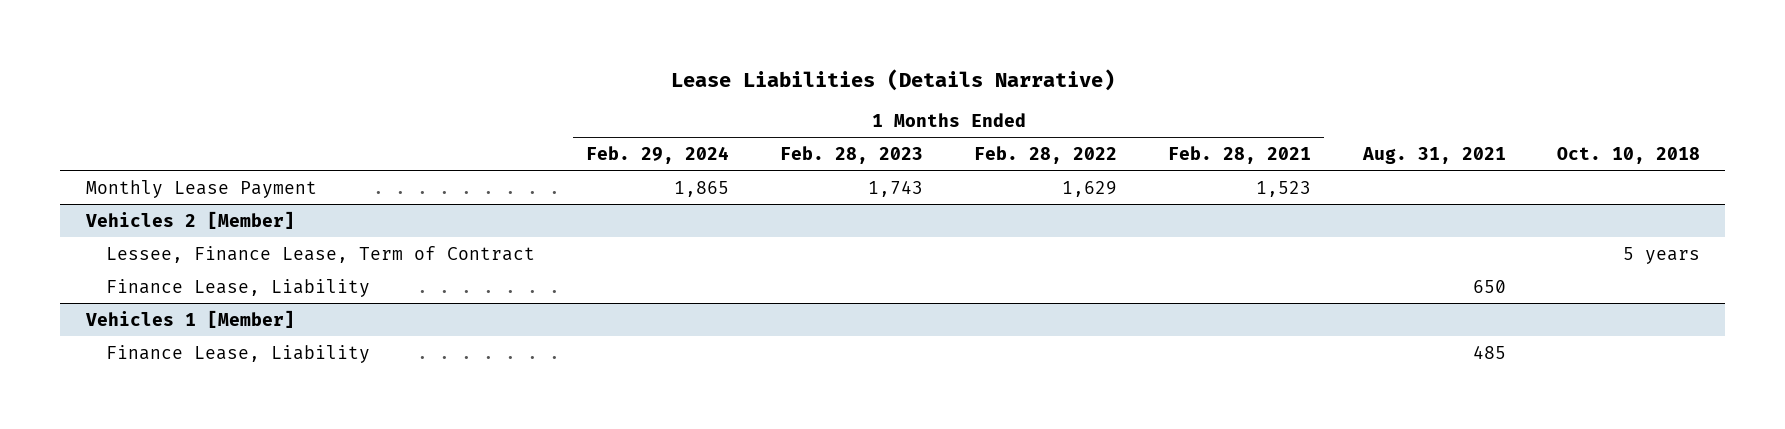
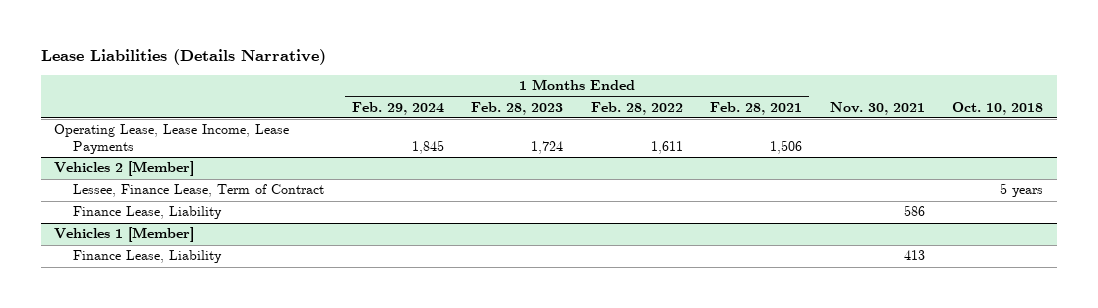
- | 1 Months Ended Feb. 29, 2024 | 1 Months Ended Feb. 28, 2023 | 1 Months Ended Feb. 28, 2022 | 1 Months Ended Feb. 28, 2021 | Aug. 31, 2021 | Oct. 10, 2018
+ | 1 Months Ended Feb. 29, 2024 | 1 Months Ended Feb. 28, 2023 | 1 Months Ended Feb. 28, 2022 | 1 Months Ended Feb. 28, 2021 | Nov. 30, 2021 | Oct. 10, 2018
- Monthly Lease Payment | 1,865 | 1,743 | 1,629 | 1,523 | |
+ Operating Lease, Lease Income, Lease Payments | 1,845 | 1,724 | 1,611 | 1,506 | |

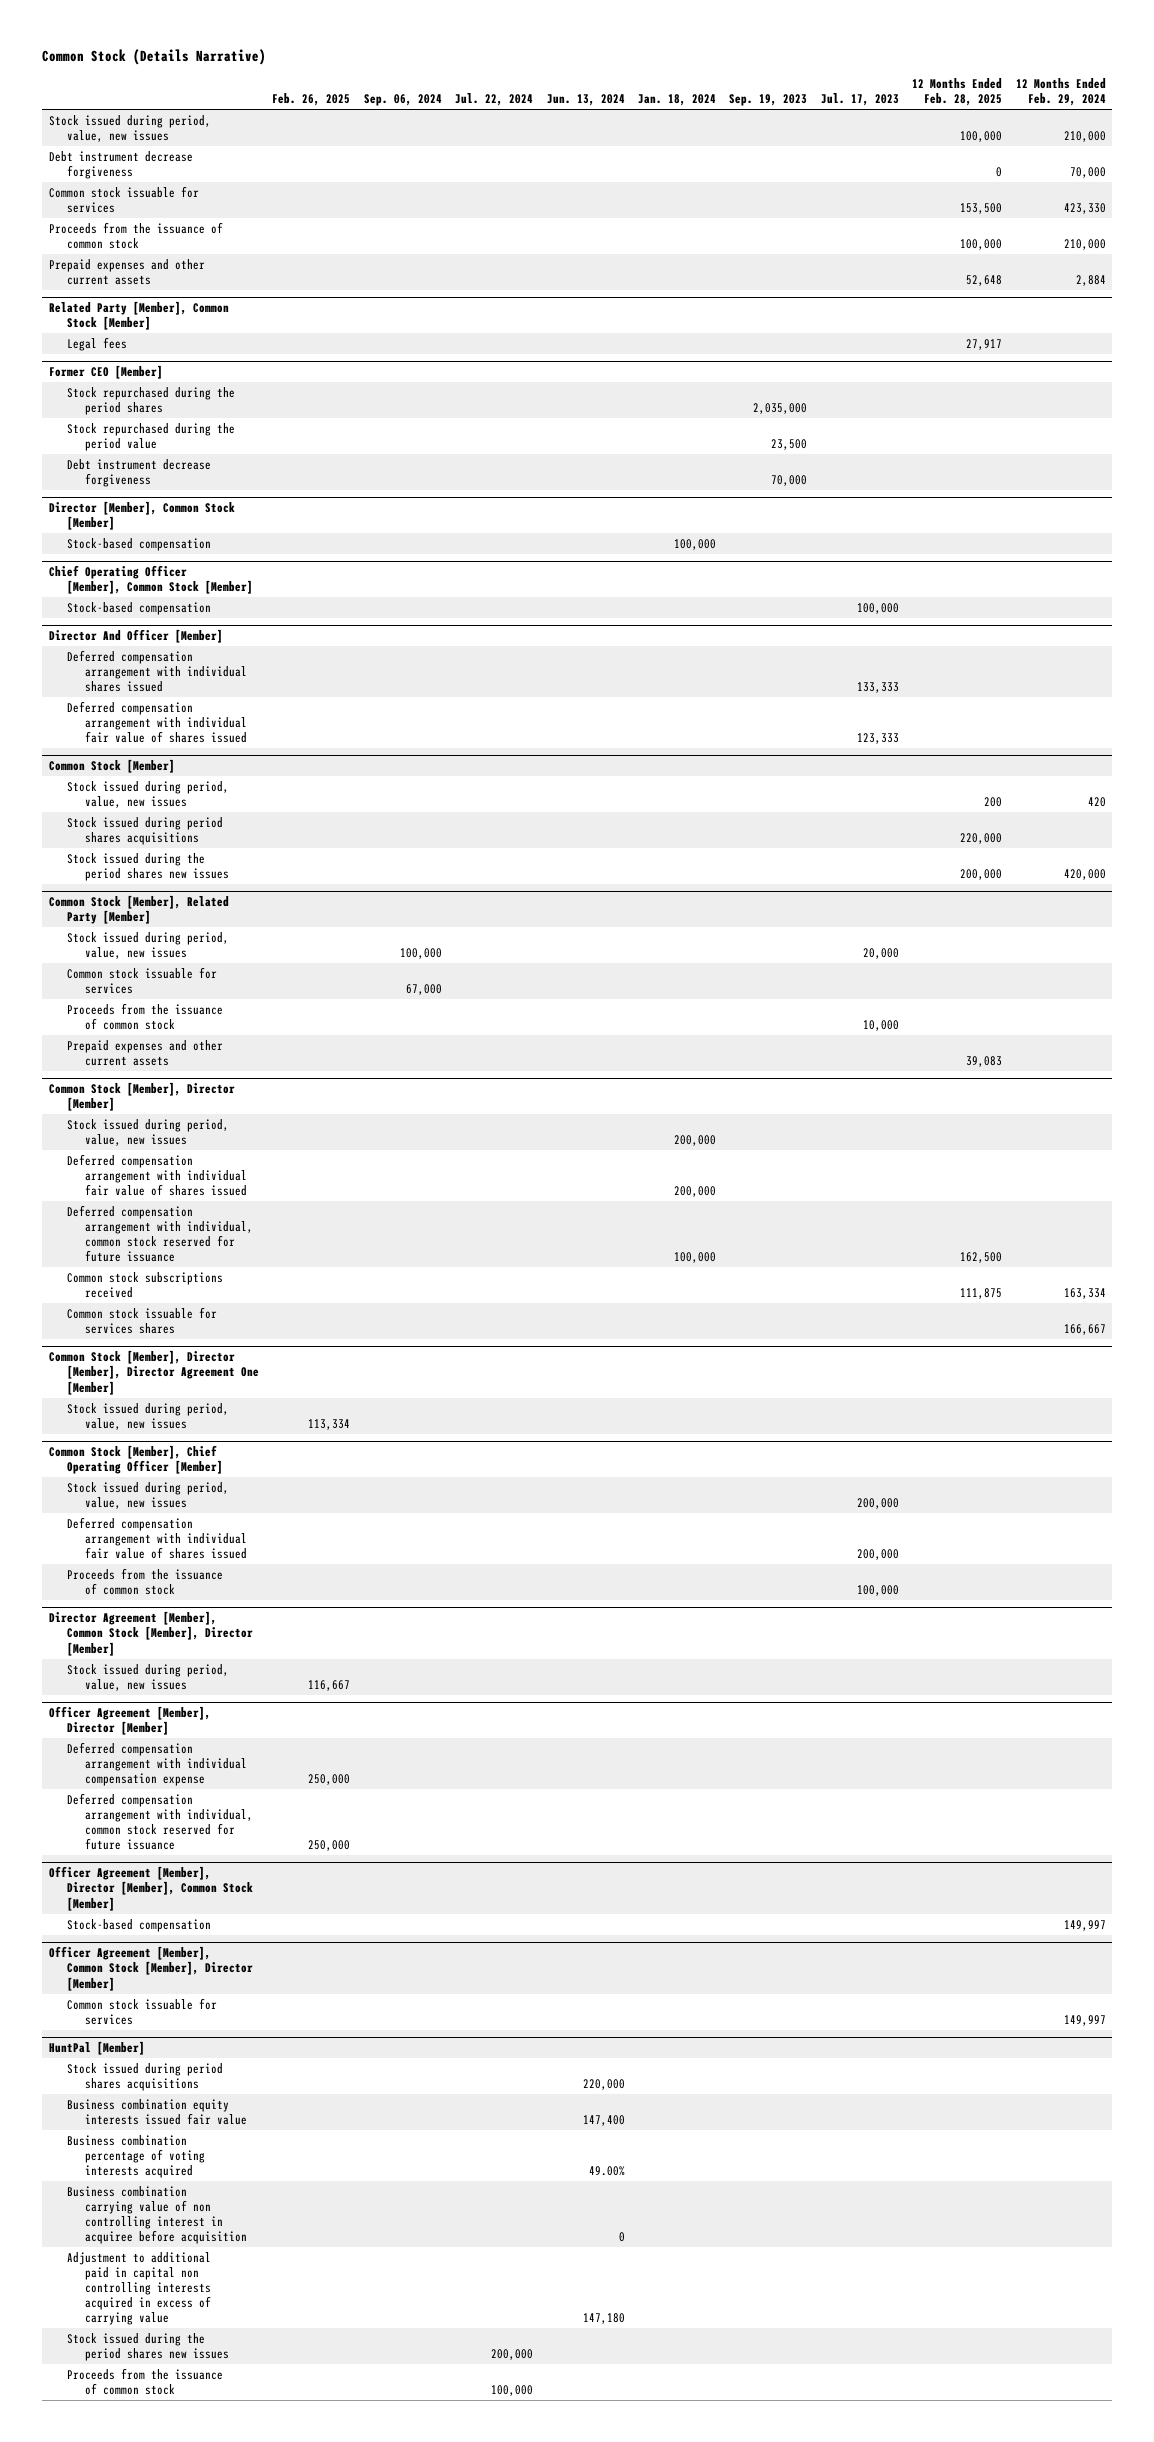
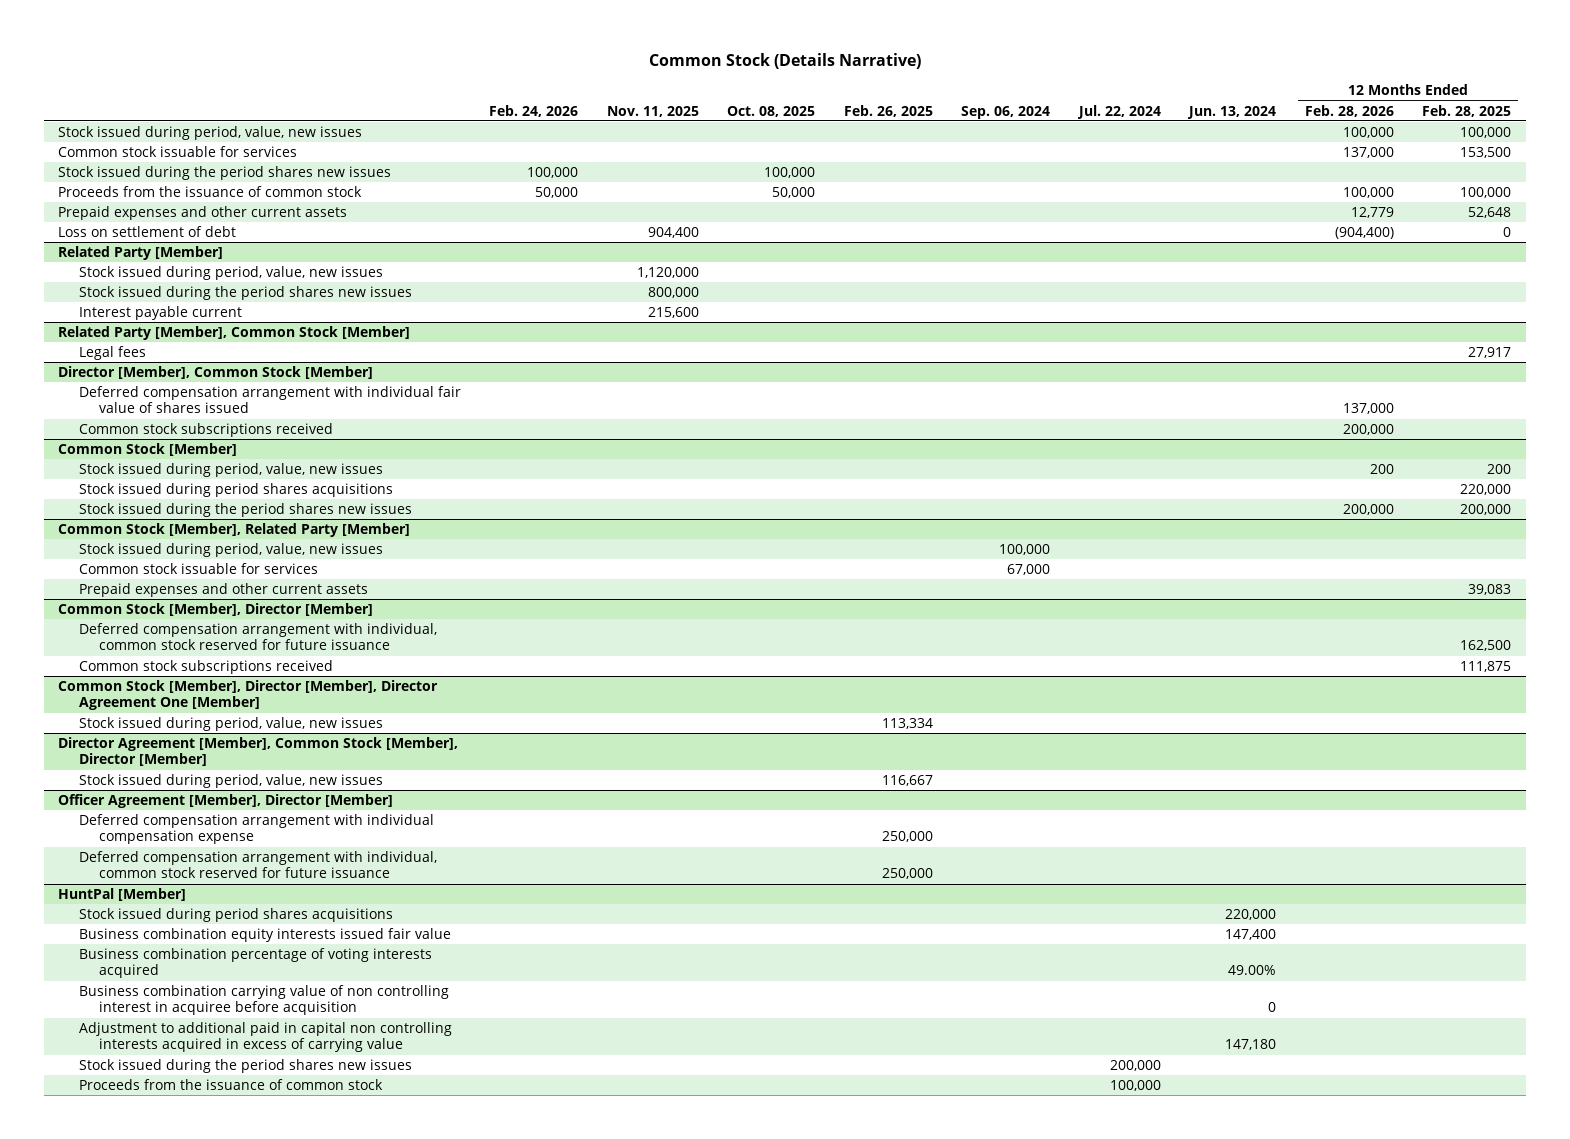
- | Feb. 26, 2025 | Sep. 06, 2024 | Jul. 22, 2024 | Jun. 13, 2024 | Jan. 18, 2024 | Sep. 19, 2023 | Jul. 17, 2023 | 12 Months Ended Feb. 28, 2025 | 12 Months Ended Feb. 29, 2024
+ | Feb. 24, 2026 | Nov. 11, 2025 | Oct. 08, 2025 | Feb. 26, 2025 | Sep. 06, 2024 | Jul. 22, 2024 | Jun. 13, 2024 | 12 Months Ended Feb. 28, 2026 | 12 Months Ended Feb. 28, 2025
- Debt instrument decrease forgiveness | | | | | | | | 0 | 70,000
+ Stock issued during the period shares new issues | 100,000 | | 100,000 | | | | | |
+ Loss on settlement of debt | | 904,400 | | | | | | (904,400) | 0
+ Related Party [Member]
+ Stock issued during period, value, new issues | | 1,120,000 | | | | | | |
+ Stock issued during the period shares new issues | | 800,000 | | | | | | |
+ Interest payable current | | 215,600 | | | | | | |
- Former CEO [Member]
- Stock repurchased during the period shares | | | | | | 2,035,000 | | |
- Stock repurchased during the period value | | | | | | 23,500 | | |
- Debt instrument decrease forgiveness | | | | | | 70,000 | | |
@ Director [Member], Common Stock [Member]
- Stock-based compensation | | | | | 100,000 | | | |
- Chief Operating Officer [Member], Common Stock [Member]
- Stock-based compensation | | | | | | | 100,000 | |
- Director And Officer [Member]
- Deferred compensation arrangement with individual shares issued | | | | | | | 133,333 | |
- Deferred compensation arrangement with individual fair value of shares issued | | | | | | | 123,333 | |
@ Director [Member], Common Stock [Member]
+ Deferred compensation arrangement with individual fair value of shares issued | | | | | | | | 137,000 |
+ Common stock subscriptions received | | | | | | | | 200,000 |
@ Common Stock [Member], Related Party [Member]
- Proceeds from the issuance of common stock | | | | | | | 10,000 | |
@ Common Stock [Member], Director [Member]
- Stock issued during period, value, new issues | | | | | 200,000 | | | |
- Deferred compensation arrangement with individual fair value of shares issued | | | | | 200,000 | | | |
- Common stock issuable for services shares | | | | | | | | | 166,667
- Common Stock [Member], Chief Operating Officer [Member]
- Stock issued during period, value, new issues | | | | | | | 200,000 | |
- Deferred compensation arrangement with individual fair value of shares issued | | | | | | | 200,000 | |
- Proceeds from the issuance of common stock | | | | | | | 100,000 | |
- Officer Agreement [Member], Director [Member], Common Stock [Member]
- Stock-based compensation | | | | | | | | | 149,997
- Officer Agreement [Member], Common Stock [Member], Director [Member]
- Common stock issuable for services | | | | | | | | | 149,997

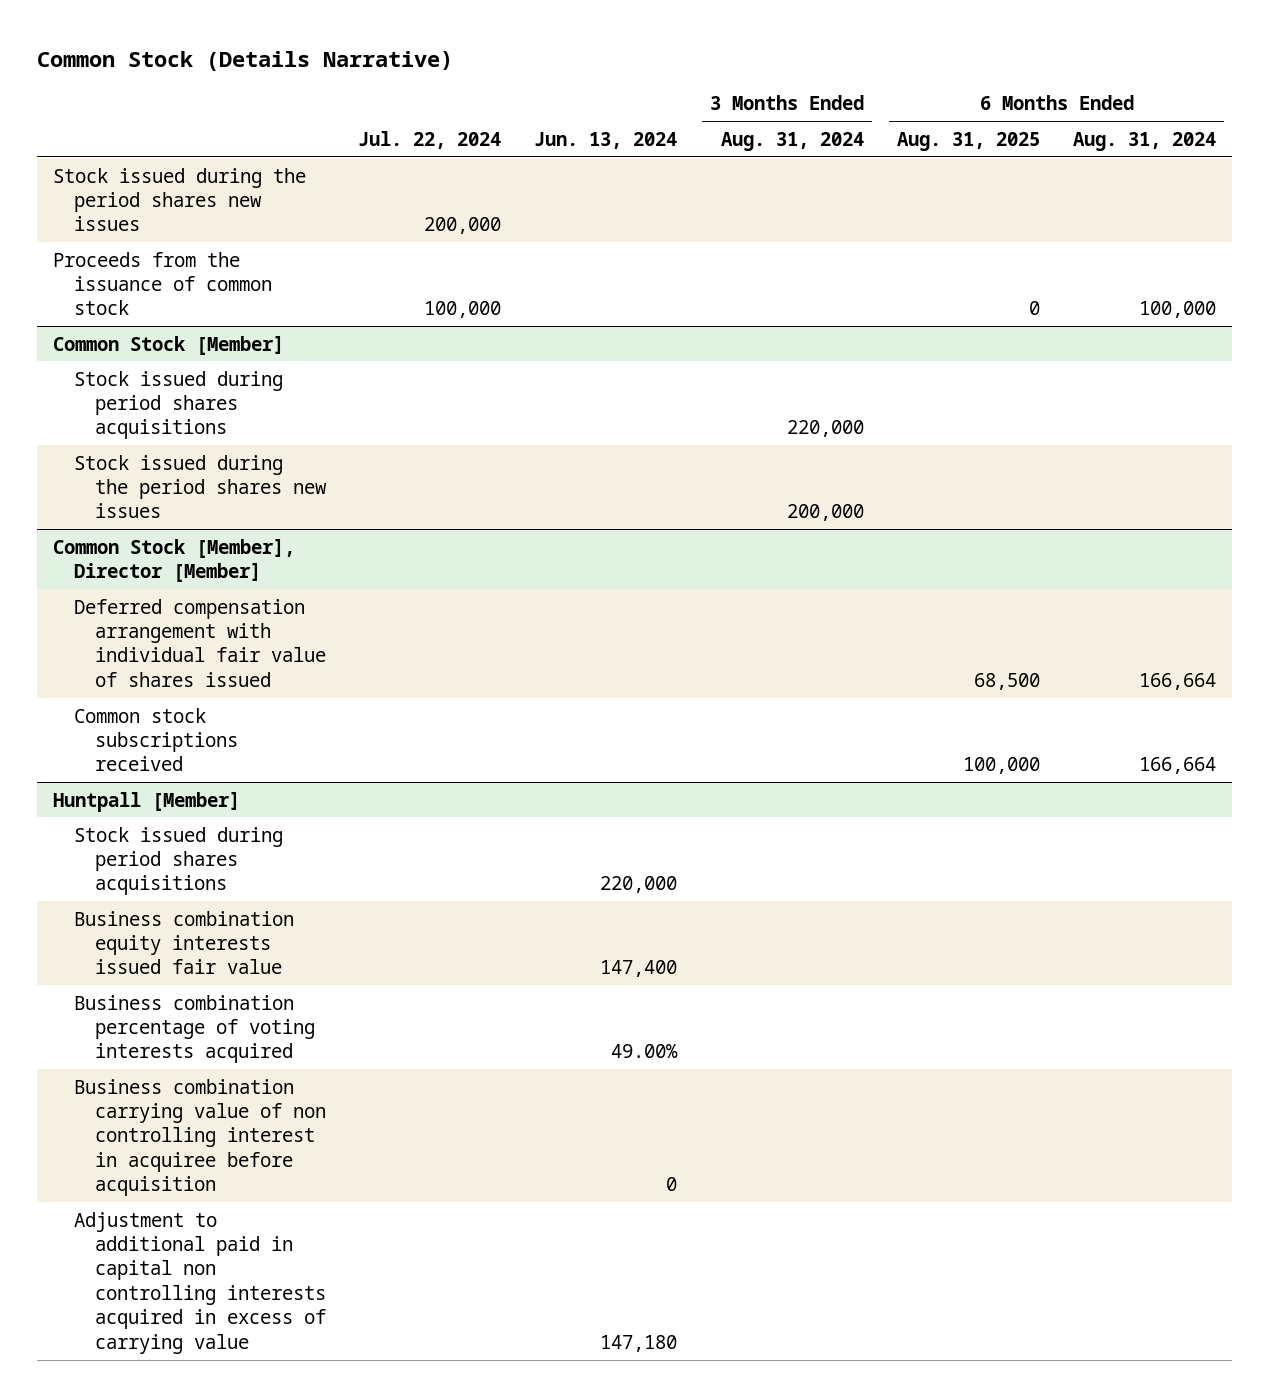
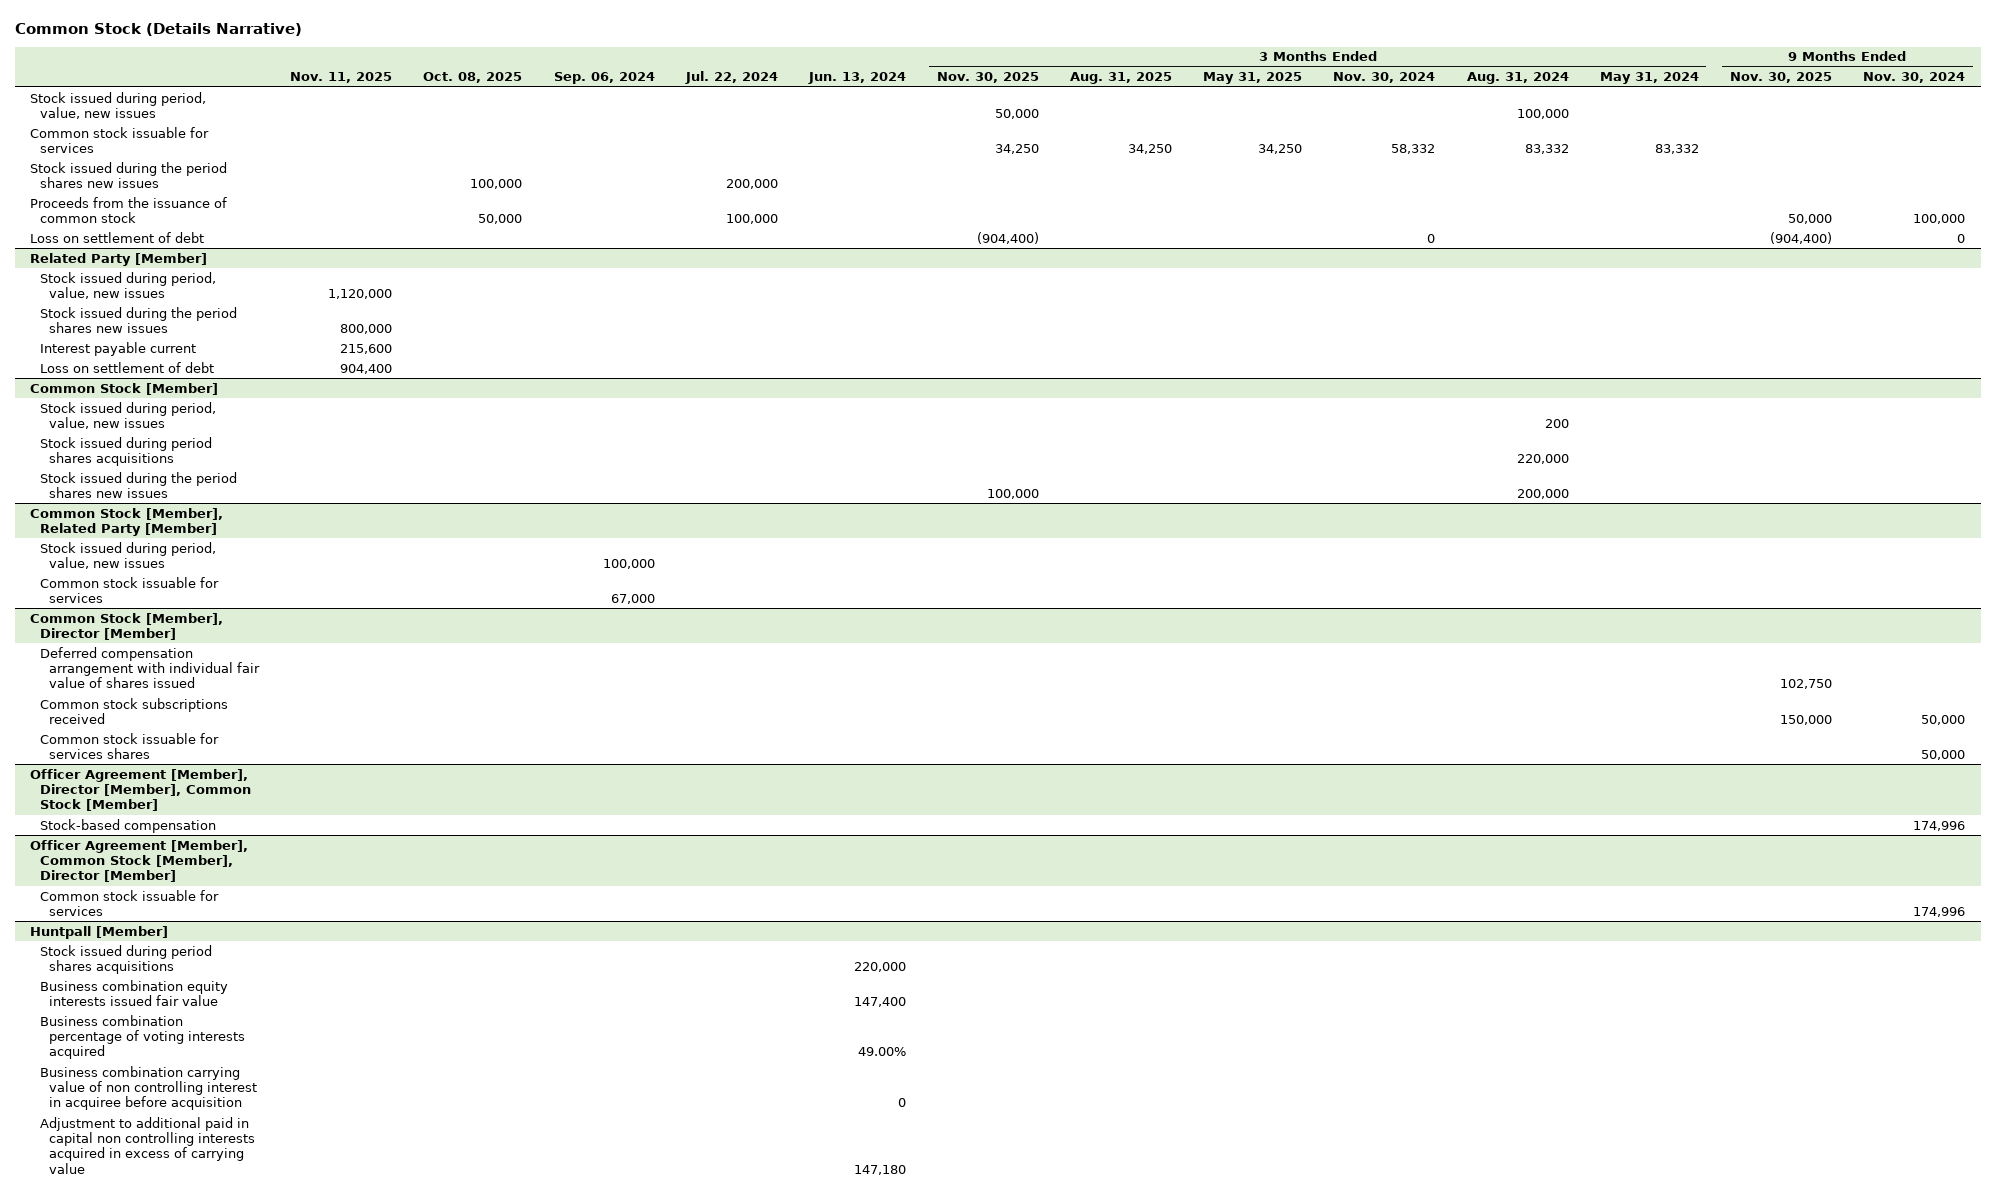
- | Jul. 22, 2024 | Jun. 13, 2024 | 3 Months Ended Aug. 31, 2024 | 6 Months Ended Aug. 31, 2025 | 6 Months Ended Aug. 31, 2024
+ | Nov. 11, 2025 | Oct. 08, 2025 | Sep. 06, 2024 | Jul. 22, 2024 | Jun. 13, 2024 | 3 Months Ended Nov. 30, 2025 | 3 Months Ended Aug. 31, 2025 | 3 Months Ended May 31, 2025 | 3 Months Ended Nov. 30, 2024 | 3 Months Ended Aug. 31, 2024 | 3 Months Ended May 31, 2024 | 9 Months Ended Nov. 30, 2025 | 9 Months Ended Nov. 30, 2024
+ Stock issued during period, value, new issues | | | | | | 50,000 | | | | 100,000 | | |
+ Common stock issuable for services | | | | | | 34,250 | 34,250 | 34,250 | 58,332 | 83,332 | 83,332 | |
+ Loss on settlement of debt | | | | | | (904,400) | | | 0 | | | (904,400) | 0
+ Related Party [Member]
+ Stock issued during period, value, new issues | 1,120,000 | | | | | | | | | | | |
+ Stock issued during the period shares new issues | 800,000 | | | | | | | | | | | |
+ Interest payable current | 215,600 | | | | | | | | | | | |
+ Loss on settlement of debt | 904,400 | | | | | | | | | | | |
@ Common Stock [Member]
+ Stock issued during period, value, new issues | | | | | | | | | | 200 | | |
+ Common Stock [Member], Related Party [Member]
+ Stock issued during period, value, new issues | | | 100,000 | | | | | | | | | |
+ Common stock issuable for services | | | 67,000 | | | | | | | | | |
@ Common Stock [Member], Director [Member]
+ Common stock issuable for services shares | | | | | | | | | | | | | 50,000
+ Officer Agreement [Member], Director [Member], Common Stock [Member]
+ Stock-based compensation | | | | | | | | | | | | | 174,996
+ Officer Agreement [Member], Common Stock [Member], Director [Member]
+ Common stock issuable for services | | | | | | | | | | | | | 174,996

